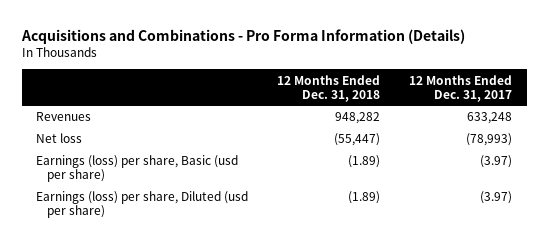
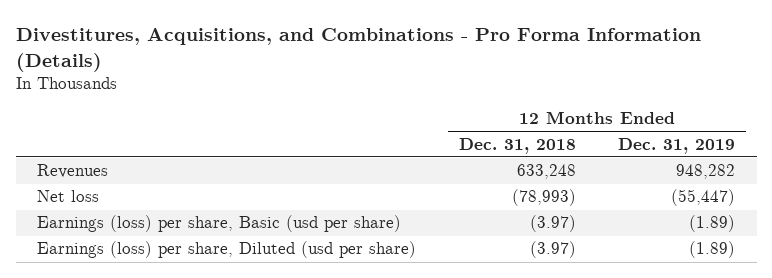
- Acquisitions and Combinations - Pro Forma Information (Details)
+ Divestitures, Acquisitions, and Combinations - Pro Forma Information (Details)
- | 12 Months Ended Dec. 31, 2018 | 12 Months Ended Dec. 31, 2017
+ | 12 Months Ended Dec. 31, 2018 | 12 Months Ended Dec. 31, 2019
- Revenues | 948,282 | 633,248
- Net loss | (55,447) | (78,993)
- Earnings (loss) per share, Basic (usd per share) | (1.89) | (3.97)
- Earnings (loss) per share, Diluted (usd per share) | (1.89) | (3.97)
+ Revenues | 633,248 | 948,282
+ Net loss | (78,993) | (55,447)
+ Earnings (loss) per share, Basic (usd per share) | (3.97) | (1.89)
+ Earnings (loss) per share, Diluted (usd per share) | (3.97) | (1.89)

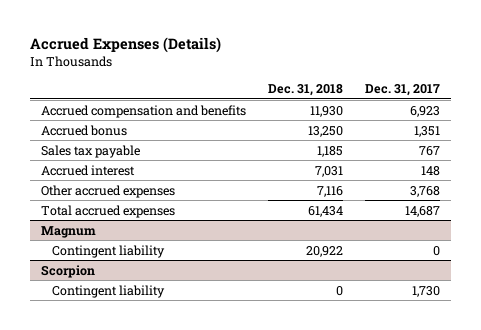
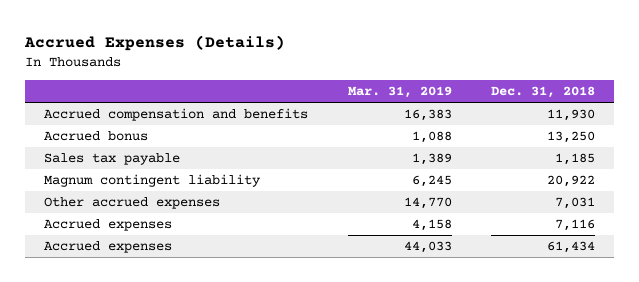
- | Dec. 31, 2018 | Dec. 31, 2017
+ | Mar. 31, 2019 | Dec. 31, 2018
- Accrued interest | 7,031 | 148
- Other accrued expenses | 7,116 | 3,768
- Total accrued expenses | 61,434 | 14,687
- Magnum
- Contingent liability | 20,922 | 0
- Scorpion
- Contingent liability | 0 | 1,730
+ Magnum contingent liability | 6,245 | 20,922
+ Other accrued expenses | 14,770 | 7,031
+ Accrued expenses | 4,158 | 7,116
+ Accrued expenses | 44,033 | 61,434

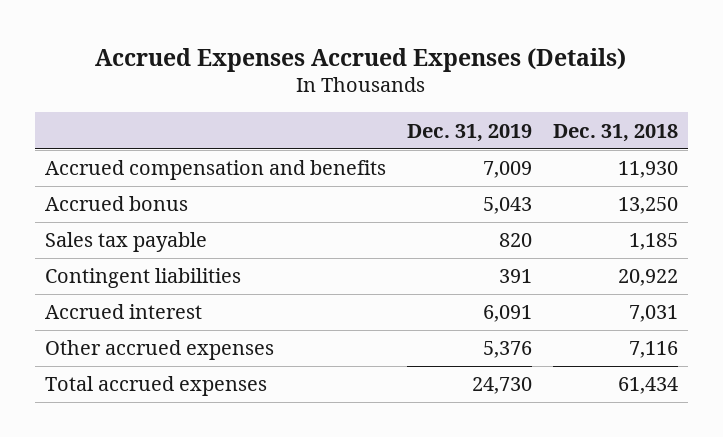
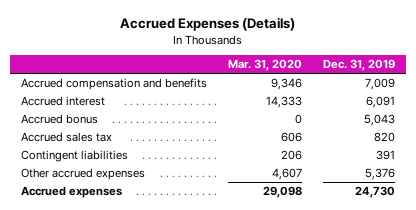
- Accrued Expenses Accrued Expenses (Details)
+ Accrued Expenses (Details)
- | Dec. 31, 2019 | Dec. 31, 2018
+ | Mar. 31, 2020 | Dec. 31, 2019
moved up: Accrued interest | 14,333 | 6,091
- Sales tax payable | 820 | 1,185
+ Accrued sales tax | 606 | 820
- Total accrued expenses | 24,730 | 61,434
+ Accrued expenses | 29,098 | 24,730

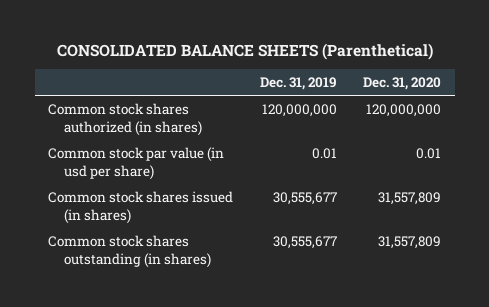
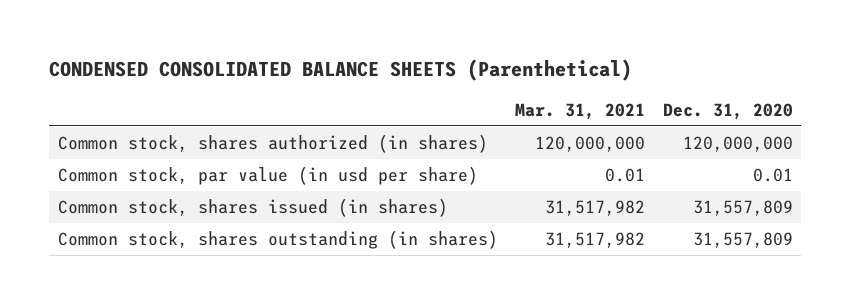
- CONSOLIDATED BALANCE SHEETS (Parenthetical)
+ CONDENSED CONSOLIDATED BALANCE SHEETS (Parenthetical)
- | Dec. 31, 2019 | Dec. 31, 2020
+ | Mar. 31, 2021 | Dec. 31, 2020
- Common stock shares authorized (in shares) | 120,000,000 | 120,000,000
- Common stock par value (in usd per share) | 0.01 | 0.01
- Common stock shares issued (in shares) | 30,555,677 | 31,557,809
- Common stock shares outstanding (in shares) | 30,555,677 | 31,557,809
+ Common stock, shares authorized (in shares) | 120,000,000 | 120,000,000
+ Common stock, par value (in usd per share) | 0.01 | 0.01
+ Common stock, shares issued (in shares) | 31,517,982 | 31,557,809
+ Common stock, shares outstanding (in shares) | 31,517,982 | 31,557,809

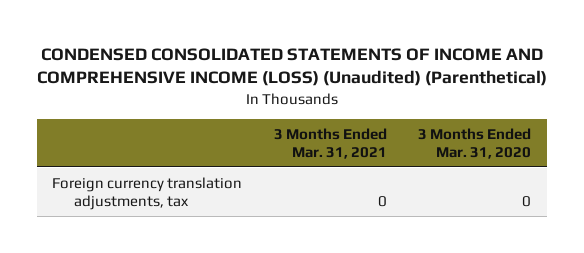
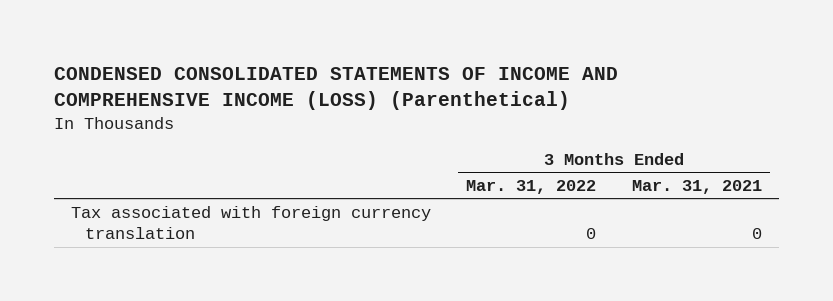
- CONDENSED CONSOLIDATED STATEMENTS OF INCOME AND COMPREHENSIVE INCOME (LOSS) (Unaudited) (Parenthetical)
+ CONDENSED CONSOLIDATED STATEMENTS OF INCOME AND COMPREHENSIVE INCOME (LOSS) (Parenthetical)
- | 3 Months Ended Mar. 31, 2021 | 3 Months Ended Mar. 31, 2020
+ | 3 Months Ended Mar. 31, 2022 | 3 Months Ended Mar. 31, 2021
- Foreign currency translation adjustments, tax | 0 | 0
+ Tax associated with foreign currency translation | 0 | 0

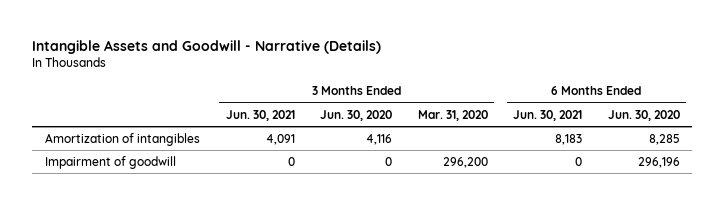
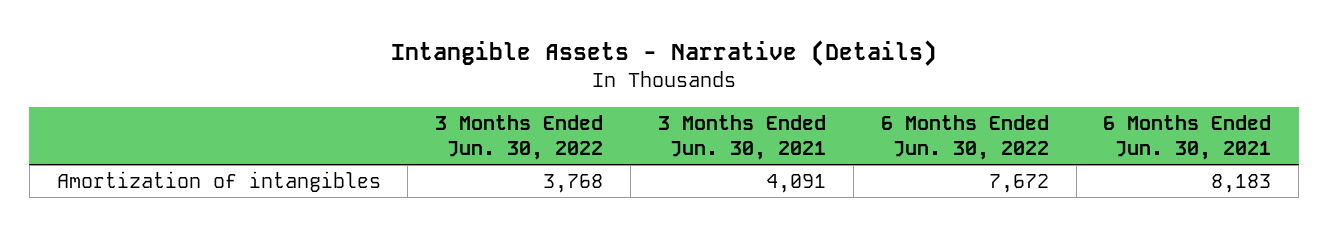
- Intangible Assets and Goodwill - Narrative (Details)
+ Intangible Assets - Narrative (Details)
- | 3 Months Ended Jun. 30, 2021 | 3 Months Ended Jun. 30, 2020 | 3 Months Ended Mar. 31, 2020 | 6 Months Ended Jun. 30, 2021 | 6 Months Ended Jun. 30, 2020
+ | 3 Months Ended Jun. 30, 2022 | 3 Months Ended Jun. 30, 2021 | 6 Months Ended Jun. 30, 2022 | 6 Months Ended Jun. 30, 2021
- Impairment of goodwill | 0 | 0 | 296,200 | 0 | 296,196

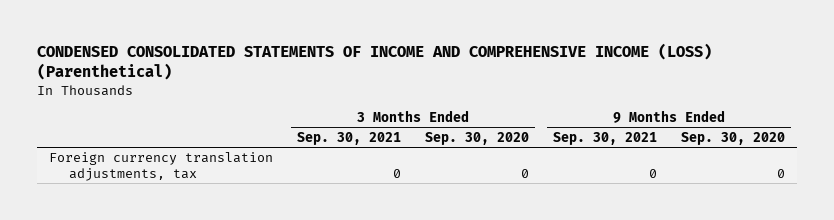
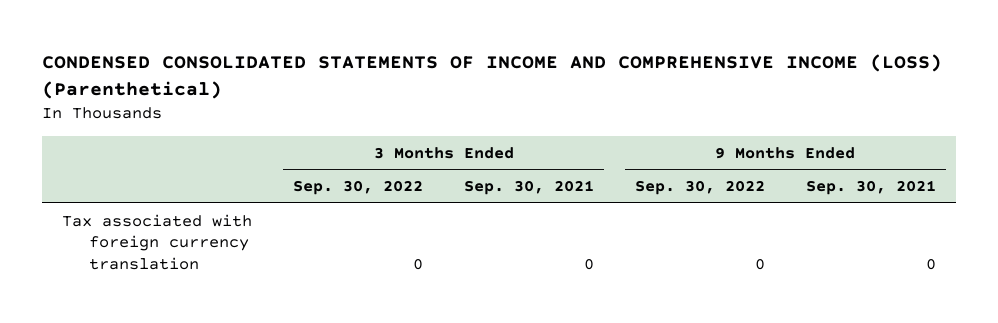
- | 3 Months Ended Sep. 30, 2021 | 3 Months Ended Sep. 30, 2020 | 9 Months Ended Sep. 30, 2021 | 9 Months Ended Sep. 30, 2020
+ | 3 Months Ended Sep. 30, 2022 | 3 Months Ended Sep. 30, 2021 | 9 Months Ended Sep. 30, 2022 | 9 Months Ended Sep. 30, 2021
- Foreign currency translation adjustments, tax | 0 | 0 | 0 | 0
+ Tax associated with foreign currency translation | 0 | 0 | 0 | 0

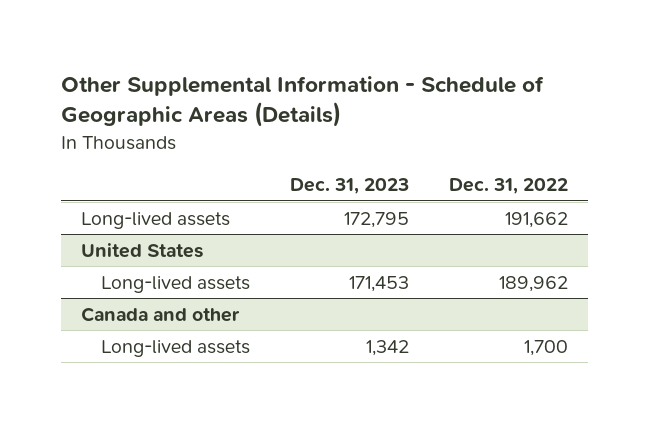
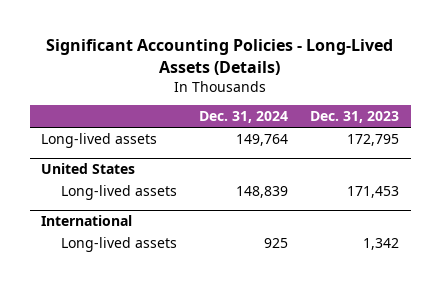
- Other Supplemental Information - Schedule of Geographic Areas (Details)
+ Significant Accounting Policies - Long-Lived Assets (Details)
- | Dec. 31, 2023 | Dec. 31, 2022
+ | Dec. 31, 2024 | Dec. 31, 2023
- Canada and other
+ International

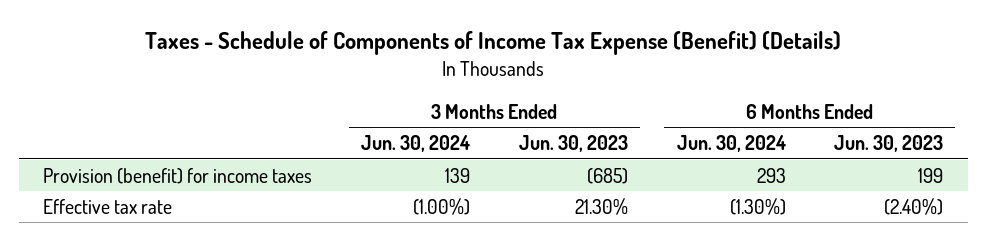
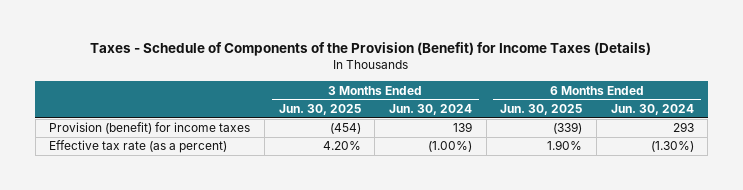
- Taxes - Schedule of Components of Income Tax Expense (Benefit) (Details)
+ Taxes - Schedule of Components of the Provision (Benefit) for Income Taxes (Details)
- | 3 Months Ended Jun. 30, 2024 | 3 Months Ended Jun. 30, 2023 | 6 Months Ended Jun. 30, 2024 | 6 Months Ended Jun. 30, 2023
+ | 3 Months Ended Jun. 30, 2025 | 3 Months Ended Jun. 30, 2024 | 6 Months Ended Jun. 30, 2025 | 6 Months Ended Jun. 30, 2024
- Effective tax rate | (1.00%) | 21.30% | (1.30%) | (2.40%)
+ Effective tax rate (as a percent) | 4.20% | (1.00%) | 1.90% | (1.30%)

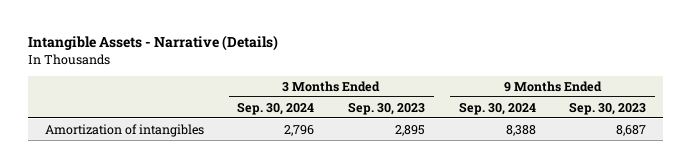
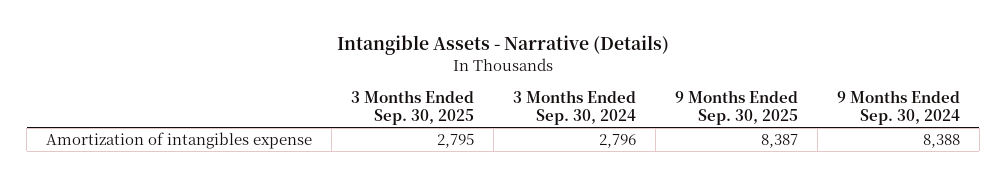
- | 3 Months Ended Sep. 30, 2024 | 3 Months Ended Sep. 30, 2023 | 9 Months Ended Sep. 30, 2024 | 9 Months Ended Sep. 30, 2023
+ | 3 Months Ended Sep. 30, 2025 | 3 Months Ended Sep. 30, 2024 | 9 Months Ended Sep. 30, 2025 | 9 Months Ended Sep. 30, 2024
- Amortization of intangibles | 2,796 | 2,895 | 8,388 | 8,687
+ Amortization of intangibles expense | 2,795 | 2,796 | 8,387 | 8,388

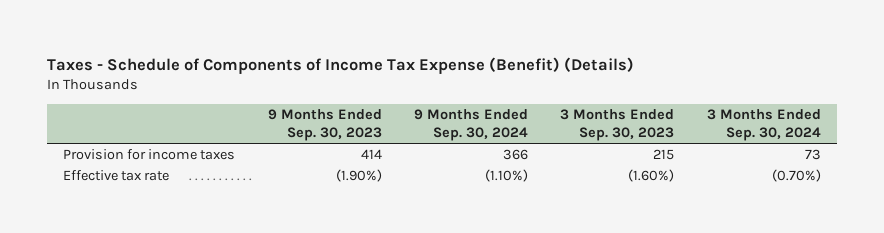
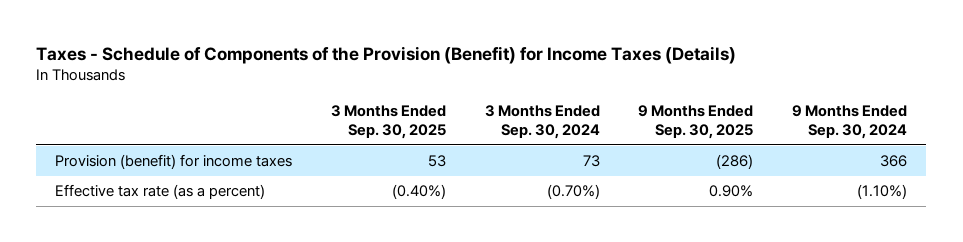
- Taxes - Schedule of Components of Income Tax Expense (Benefit) (Details)
+ Taxes - Schedule of Components of the Provision (Benefit) for Income Taxes (Details)
- | 9 Months Ended Sep. 30, 2023 | 9 Months Ended Sep. 30, 2024 | 3 Months Ended Sep. 30, 2023 | 3 Months Ended Sep. 30, 2024
+ | 3 Months Ended Sep. 30, 2025 | 3 Months Ended Sep. 30, 2024 | 9 Months Ended Sep. 30, 2025 | 9 Months Ended Sep. 30, 2024
- Provision for income taxes | 414 | 366 | 215 | 73
- Effective tax rate | (1.90%) | (1.10%) | (1.60%) | (0.70%)
+ Provision (benefit) for income taxes | 53 | 73 | (286) | 366
+ Effective tax rate (as a percent) | (0.40%) | (0.70%) | 0.90% | (1.10%)

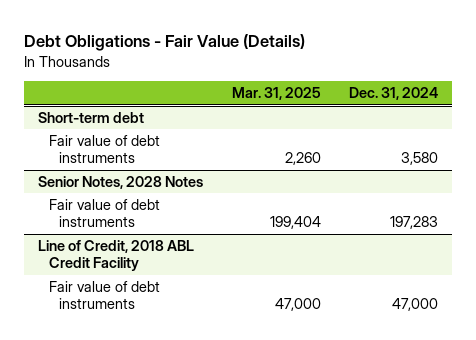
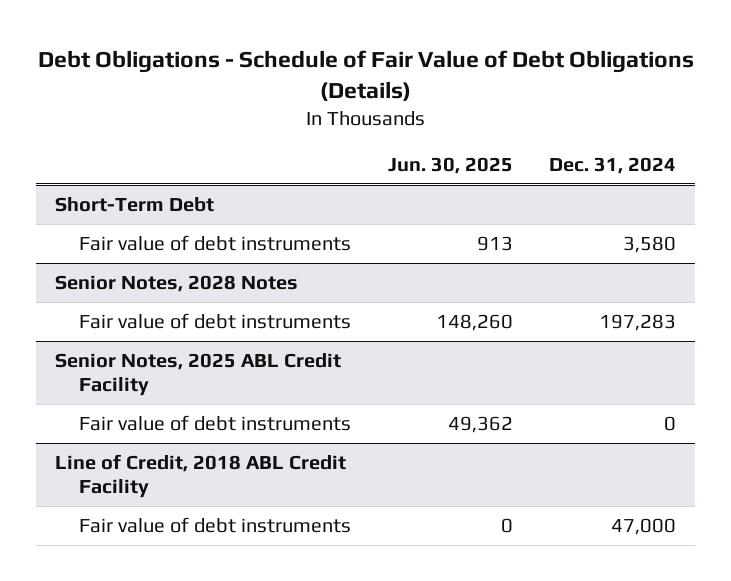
- Debt Obligations - Fair Value (Details)
+ Debt Obligations - Schedule of Fair Value of Debt Obligations (Details)
- | Mar. 31, 2025 | Dec. 31, 2024
+ | Jun. 30, 2025 | Dec. 31, 2024
- Short-term debt
+ Short-Term Debt
+ Senior Notes, 2025 ABL Credit Facility
+ Fair value of debt instruments | 49,362 | 0

